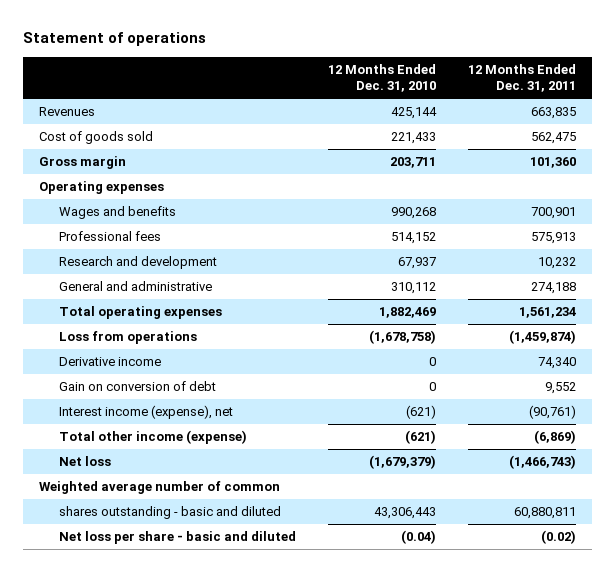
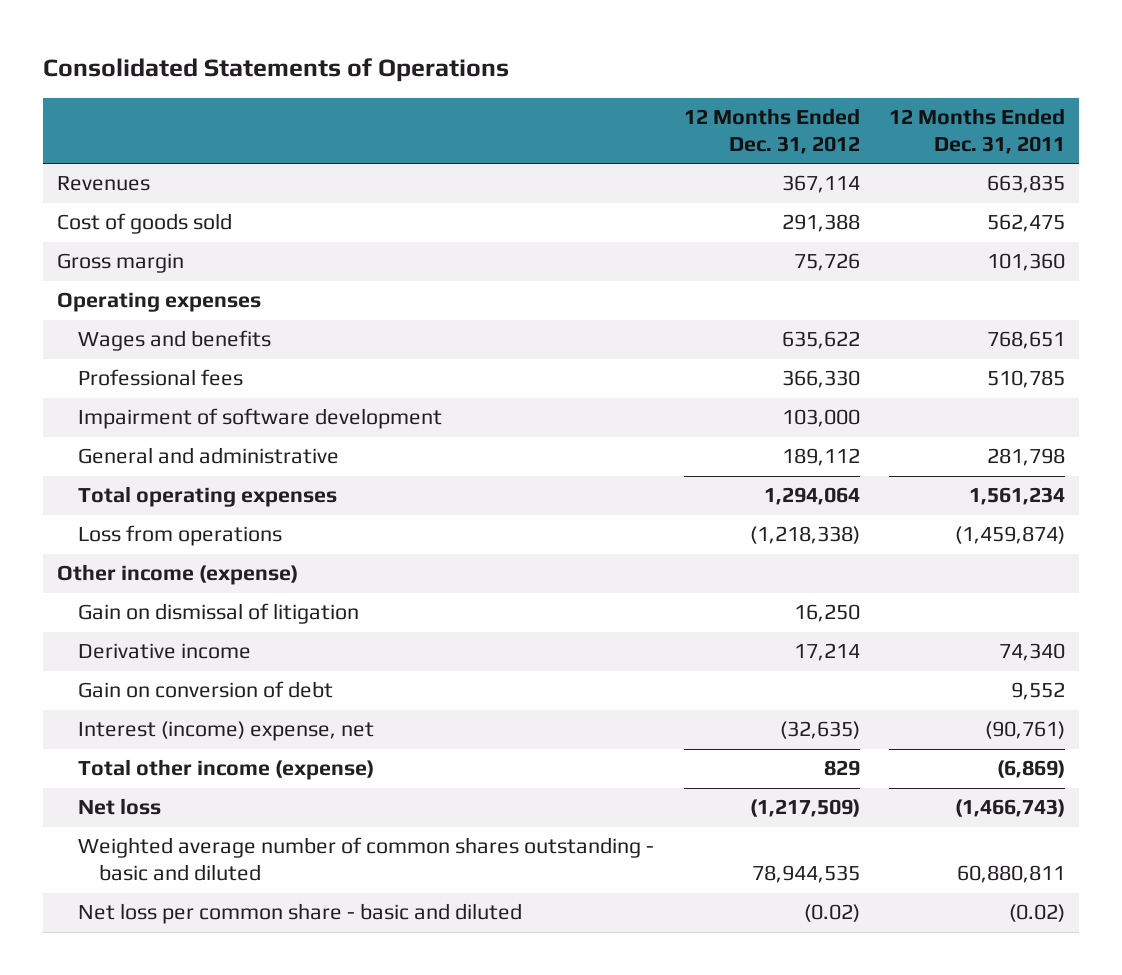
- Statement of operations
+ Consolidated Statements of Operations
- | 12 Months Ended Dec. 31, 2010 | 12 Months Ended Dec. 31, 2011
+ | 12 Months Ended Dec. 31, 2012 | 12 Months Ended Dec. 31, 2011
- Wages and benefits | 990,268 | 700,901
- Professional fees | 514,152 | 575,913
- Research and development | 67,937 | 10,232
- General and administrative | 310,112 | 274,188
+ Wages and benefits | 635,622 | 768,651
+ Professional fees | 366,330 | 510,785
+ Impairment of software development | 103,000 |
+ General and administrative | 189,112 | 281,798
+ Other income (expense)
+ Gain on dismissal of litigation | 16,250 |
- Interest income (expense), net | (621) | (90,761)
+ Interest (income) expense, net | (32,635) | (90,761)
- Weighted average number of common
- shares outstanding - basic and diluted | 43,306,443 | 60,880,811
- Net loss per share - basic and diluted | (0.04) | (0.02)
+ Weighted average number of common shares outstanding - basic and diluted | 78,944,535 | 60,880,811
+ Net loss per common share - basic and diluted | (0.02) | (0.02)

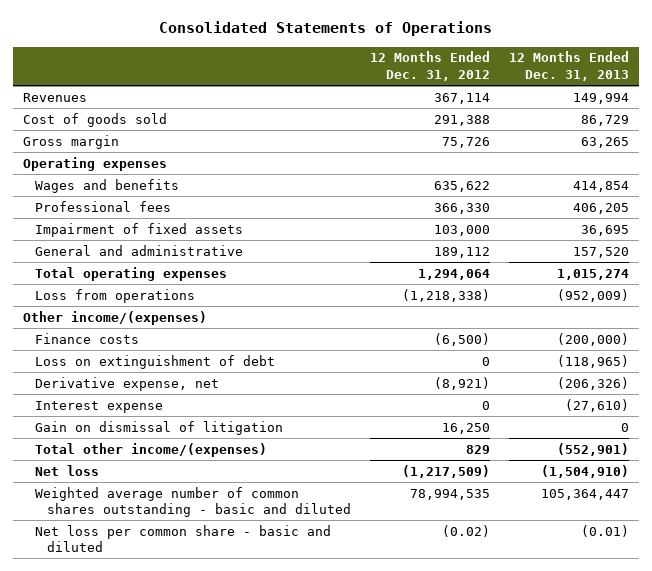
- | 12 Months Ended Dec. 31, 2012 | 12 Months Ended Dec. 31, 2011
+ | 12 Months Ended Dec. 31, 2012 | 12 Months Ended Dec. 31, 2013
- Impairment of software development | 103,000 |
+ Impairment of fixed assets | 103,000 | 36,695
- Other income (expense)
+ Other income/(expenses)
+ Finance costs | (6,500) | (200,000)
+ Loss on extinguishment of debt | 0 | (118,965)
+ Derivative expense, net | (8,921) | (206,326)
+ Interest expense | 0 | (27,610)
- Derivative income | 17,214 | 74,340
- Gain on conversion of debt | | 9,552
- Interest (income) expense, net | (32,635) | (90,761)
- Total other income (expense) | 829 | (6,869)
+ Total other income/(expenses) | 829 | (552,901)
- Weighted average number of common shares outstanding - basic and diluted | 78,944,535 | 60,880,811
+ Weighted average number of common shares outstanding - basic and diluted | 78,994,535 | 105,364,447

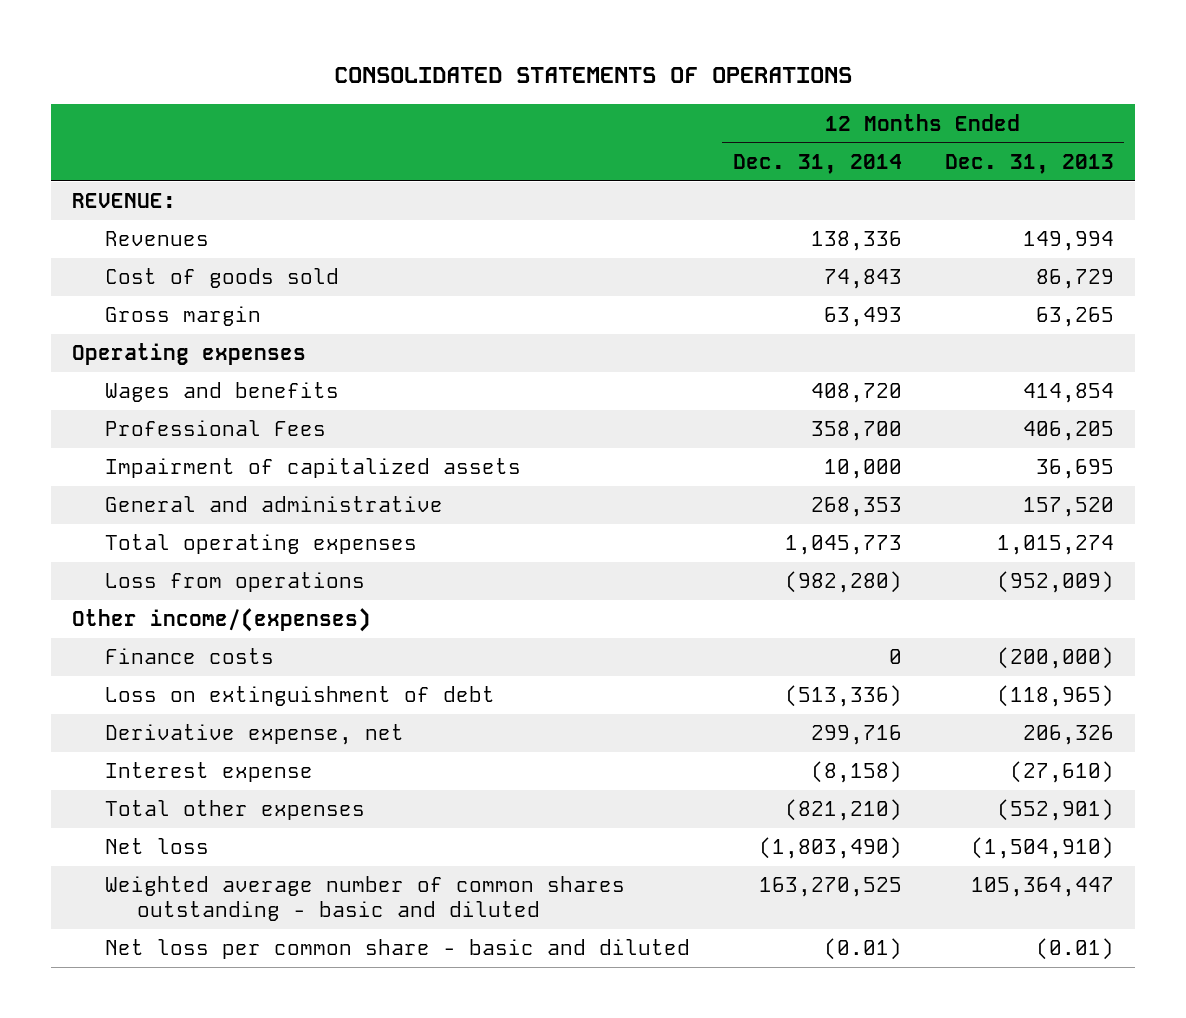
- Consolidated Statements of Operations
+ CONSOLIDATED STATEMENTS OF OPERATIONS
- | 12 Months Ended Dec. 31, 2012 | 12 Months Ended Dec. 31, 2013
+ | 12 Months Ended Dec. 31, 2014 | 12 Months Ended Dec. 31, 2013
+ REVENUE:
- Professional fees | 366,330 | 406,205
- Impairment of fixed assets | 103,000 | 36,695
+ Professional Fees | 358,700 | 406,205
+ Impairment of capitalized assets | 10,000 | 36,695
- Derivative expense, net | (8,921) | (206,326)
+ Derivative expense, net | 299,716 | 206,326
- Gain on dismissal of litigation | 16,250 | 0
- Total other income/(expenses) | 829 | (552,901)
+ Total other expenses | (821,210) | (552,901)

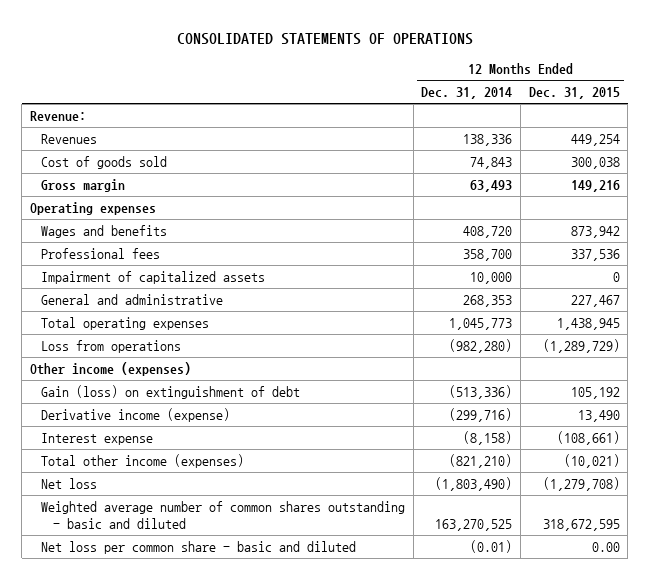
- | 12 Months Ended Dec. 31, 2014 | 12 Months Ended Dec. 31, 2013
+ | 12 Months Ended Dec. 31, 2014 | 12 Months Ended Dec. 31, 2015
- REVENUE:
+ Revenue:
- Professional Fees | 358,700 | 406,205
+ Professional fees | 358,700 | 337,536
- Other income/(expenses)
- Finance costs | 0 | (200,000)
- Loss on extinguishment of debt | (513,336) | (118,965)
- Derivative expense, net | 299,716 | 206,326
+ Other income (expenses)
+ Gain (loss) on extinguishment of debt | (513,336) | 105,192
+ Derivative income (expense) | (299,716) | 13,490
- Total other expenses | (821,210) | (552,901)
+ Total other income (expenses) | (821,210) | (10,021)

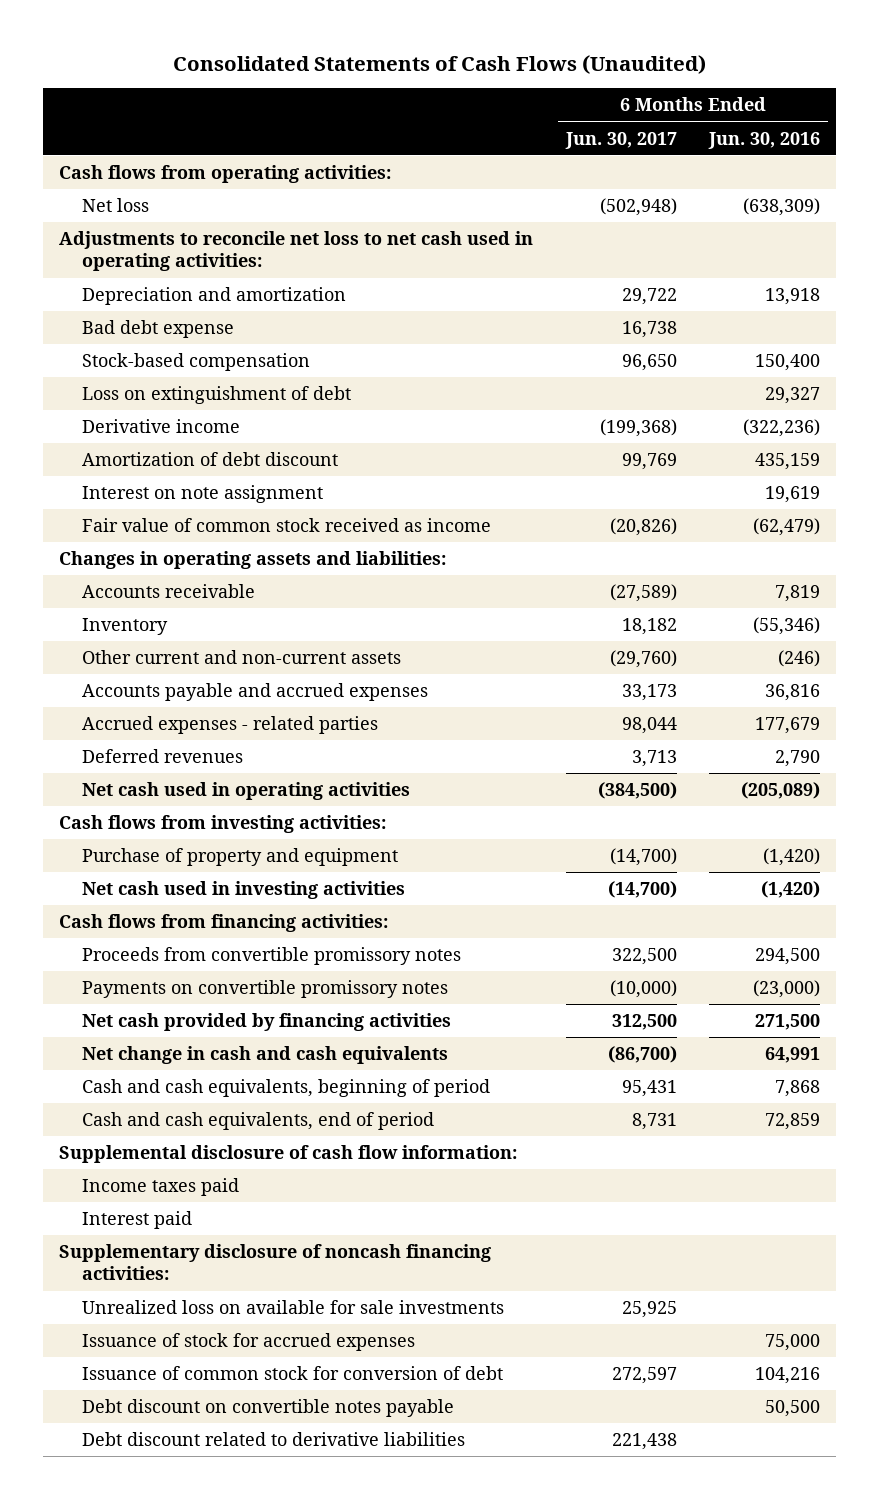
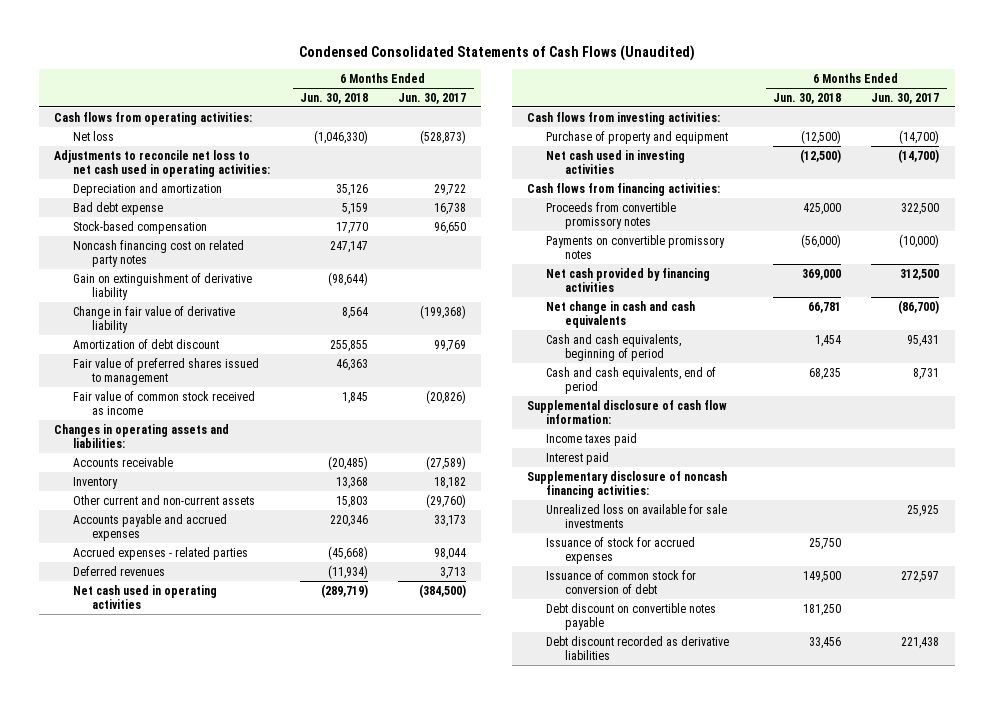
- Consolidated Statements of Cash Flows (Unaudited)
+ Condensed Consolidated Statements of Cash Flows (Unaudited)
- | 6 Months Ended Jun. 30, 2017 | 6 Months Ended Jun. 30, 2016
+ | 6 Months Ended Jun. 30, 2018 | 6 Months Ended Jun. 30, 2017
- Net loss | (502,948) | (638,309)
+ Net loss | (1,046,330) | (528,873)
- Loss on extinguishment of debt | | 29,327
- Derivative income | (199,368) | (322,236)
+ Noncash financing cost on related party notes | 247,147 |
+ Gain on extinguishment of derivative liability | (98,644) |
+ Change in fair value of derivative liability | 8,564 | (199,368)
- Interest on note assignment | | 19,619
+ Fair value of preferred shares issued to management | 46,363 |
- Debt discount related to derivative liabilities | 221,438 |
+ Debt discount recorded as derivative liabilities | 33,456 | 221,438

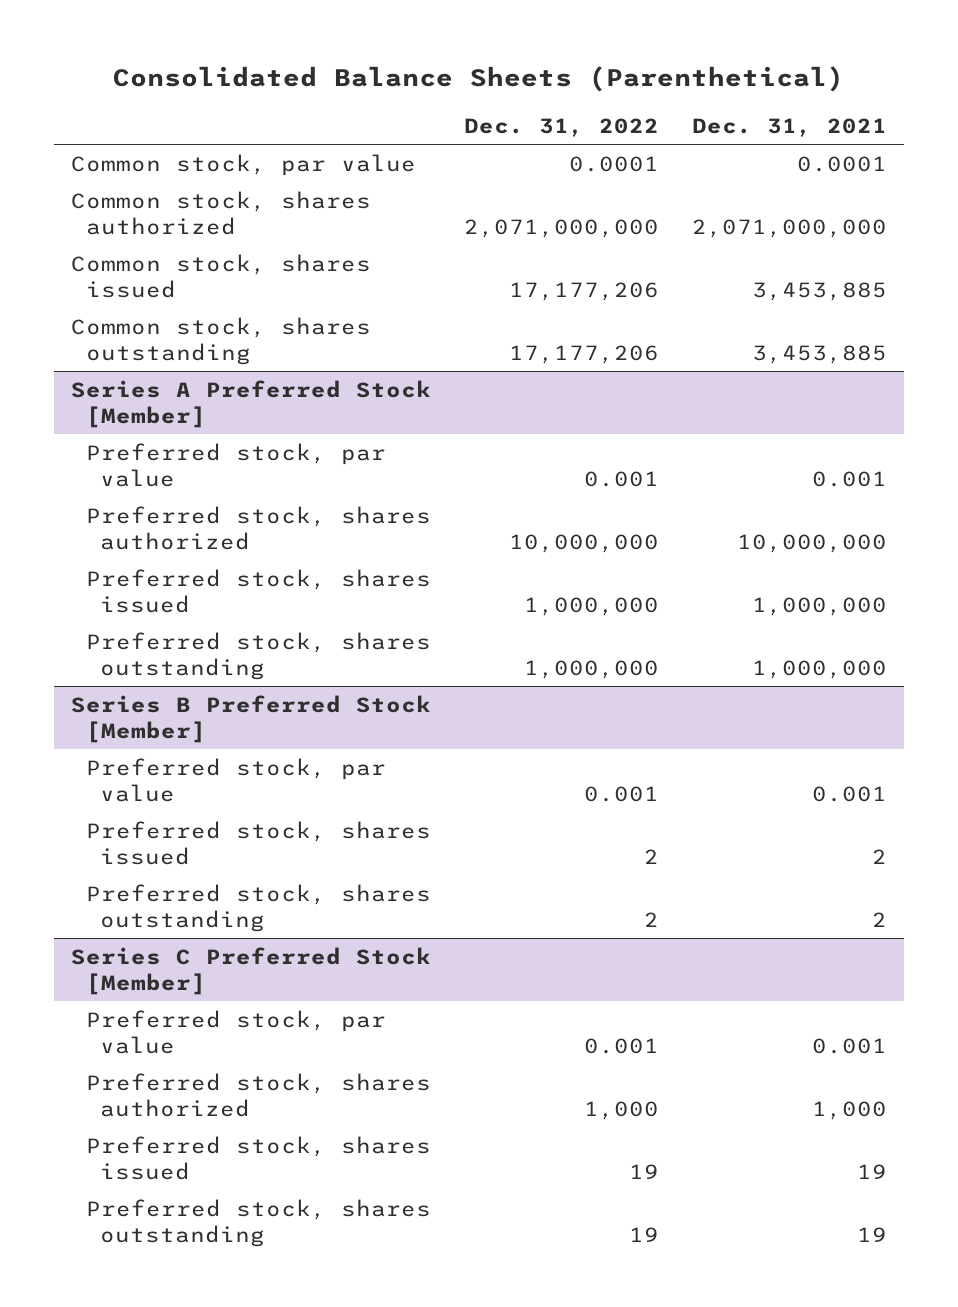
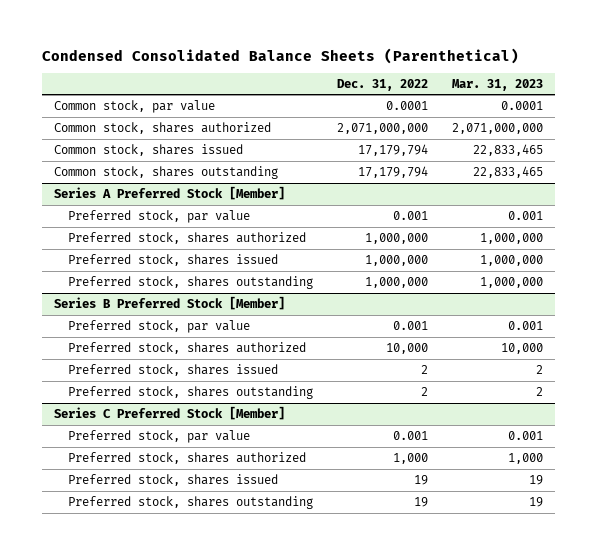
- Consolidated Balance Sheets (Parenthetical)
+ Condensed Consolidated Balance Sheets (Parenthetical)
- | Dec. 31, 2022 | Dec. 31, 2021
+ | Dec. 31, 2022 | Mar. 31, 2023
- Common stock, shares issued | 17,177,206 | 3,453,885
- Common stock, shares outstanding | 17,177,206 | 3,453,885
+ Common stock, shares issued | 17,179,794 | 22,833,465
+ Common stock, shares outstanding | 17,179,794 | 22,833,465
@ Series A Preferred Stock [Member]
- Preferred stock, shares authorized | 10,000,000 | 10,000,000
+ Preferred stock, shares authorized | 1,000,000 | 1,000,000
@ Series B Preferred Stock [Member]
+ Preferred stock, shares authorized | 10,000 | 10,000

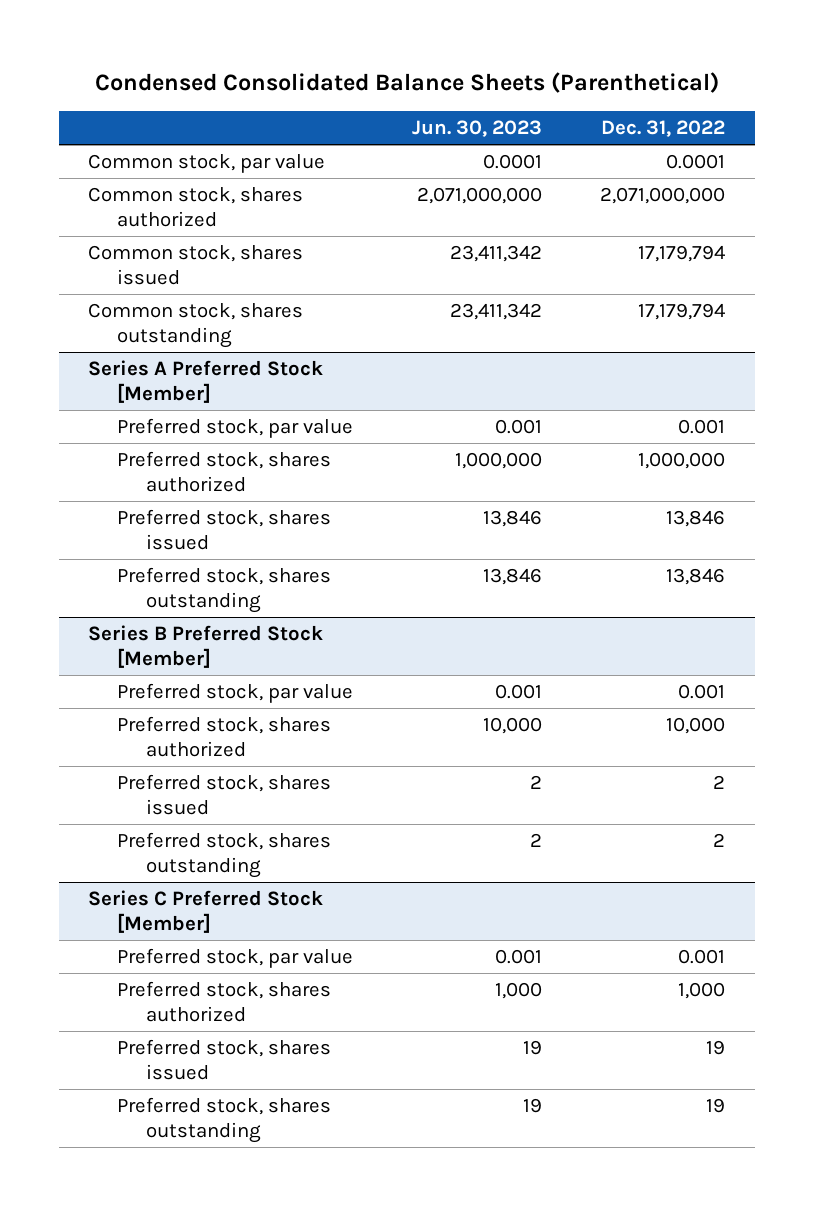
- | Dec. 31, 2022 | Mar. 31, 2023
+ | Jun. 30, 2023 | Dec. 31, 2022
@ Series A Preferred Stock [Member]
- Preferred stock, shares issued | 1,000,000 | 1,000,000
- Preferred stock, shares outstanding | 1,000,000 | 1,000,000
+ Preferred stock, shares issued | 13,846 | 13,846
+ Preferred stock, shares outstanding | 13,846 | 13,846

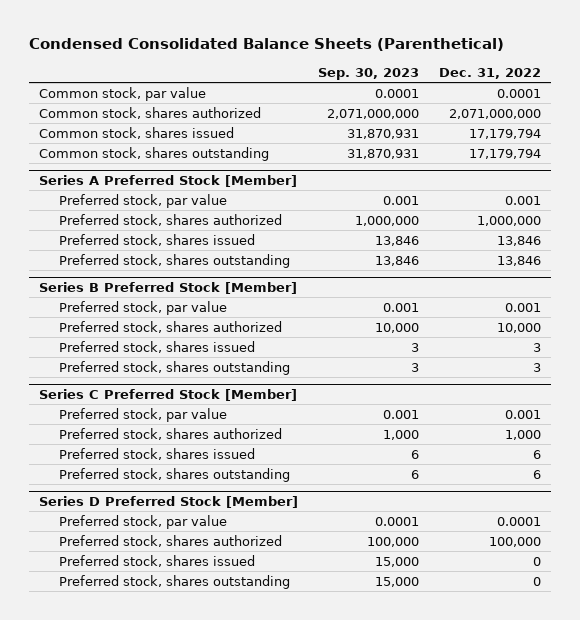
- | Jun. 30, 2023 | Dec. 31, 2022
+ | Sep. 30, 2023 | Dec. 31, 2022
@ Series B Preferred Stock [Member]
- Preferred stock, shares issued | 2 | 2
- Preferred stock, shares outstanding | 2 | 2
+ Preferred stock, shares issued | 3 | 3
+ Preferred stock, shares outstanding | 3 | 3
@ Series C Preferred Stock [Member]
- Preferred stock, shares issued | 19 | 19
- Preferred stock, shares outstanding | 19 | 19
+ Preferred stock, shares issued | 6 | 6
+ Preferred stock, shares outstanding | 6 | 6
+ Series D Preferred Stock [Member]
+ Preferred stock, par value | 0.0001 | 0.0001
+ Preferred stock, shares authorized | 100,000 | 100,000
+ Preferred stock, shares issued | 15,000 | 0
+ Preferred stock, shares outstanding | 15,000 | 0

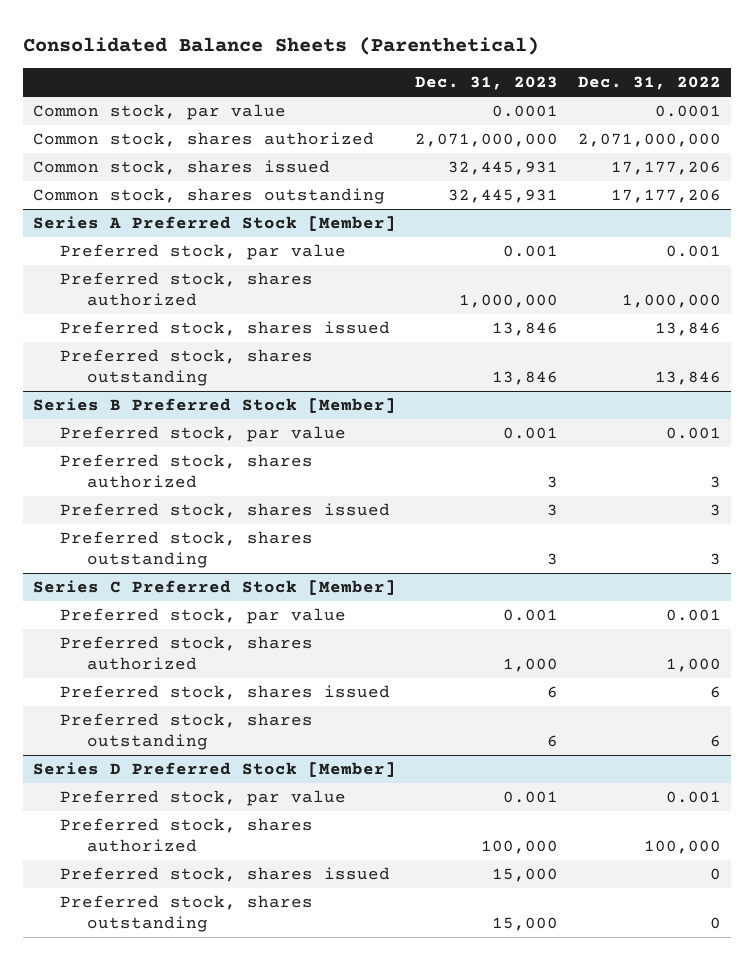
- Condensed Consolidated Balance Sheets (Parenthetical)
+ Consolidated Balance Sheets (Parenthetical)
- | Sep. 30, 2023 | Dec. 31, 2022
+ | Dec. 31, 2023 | Dec. 31, 2022
- Common stock, shares issued | 31,870,931 | 17,179,794
- Common stock, shares outstanding | 31,870,931 | 17,179,794
+ Common stock, shares issued | 32,445,931 | 17,177,206
+ Common stock, shares outstanding | 32,445,931 | 17,177,206
@ Series B Preferred Stock [Member]
- Preferred stock, shares authorized | 10,000 | 10,000
+ Preferred stock, shares authorized | 3 | 3
@ Series D Preferred Stock [Member]
- Preferred stock, par value | 0.0001 | 0.0001
+ Preferred stock, par value | 0.001 | 0.001

